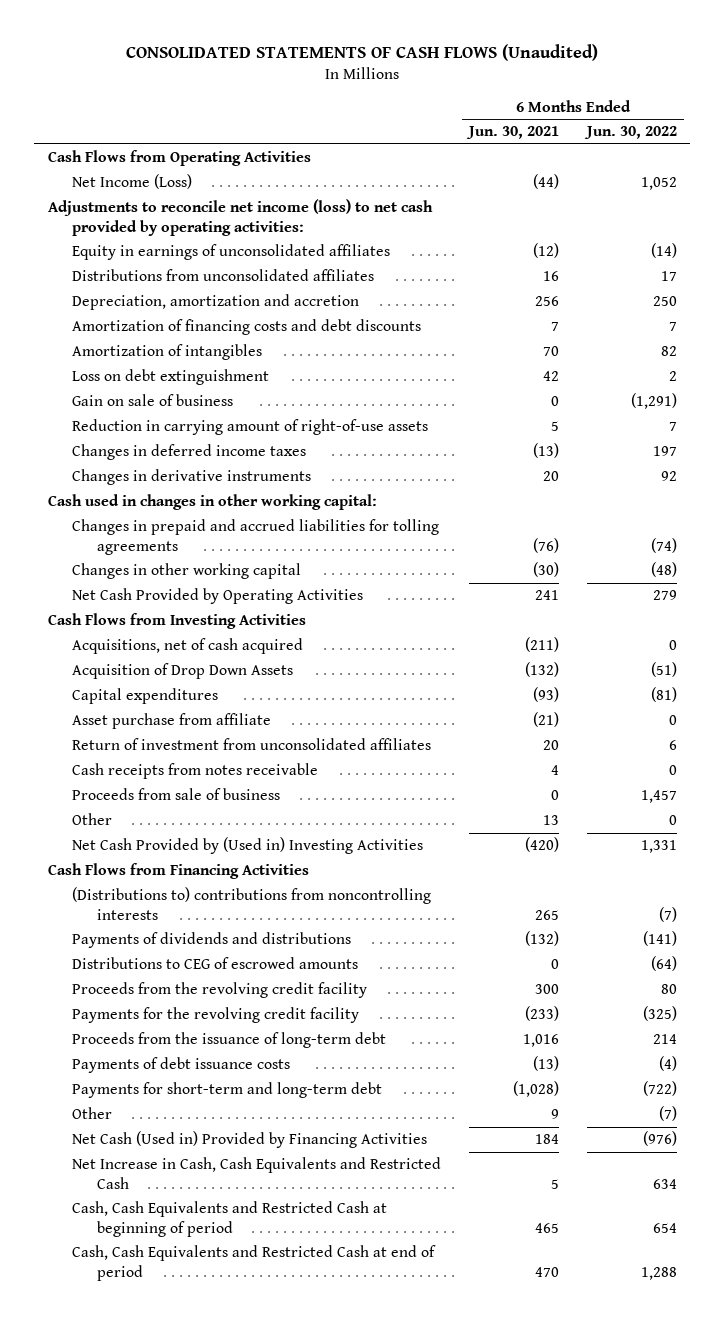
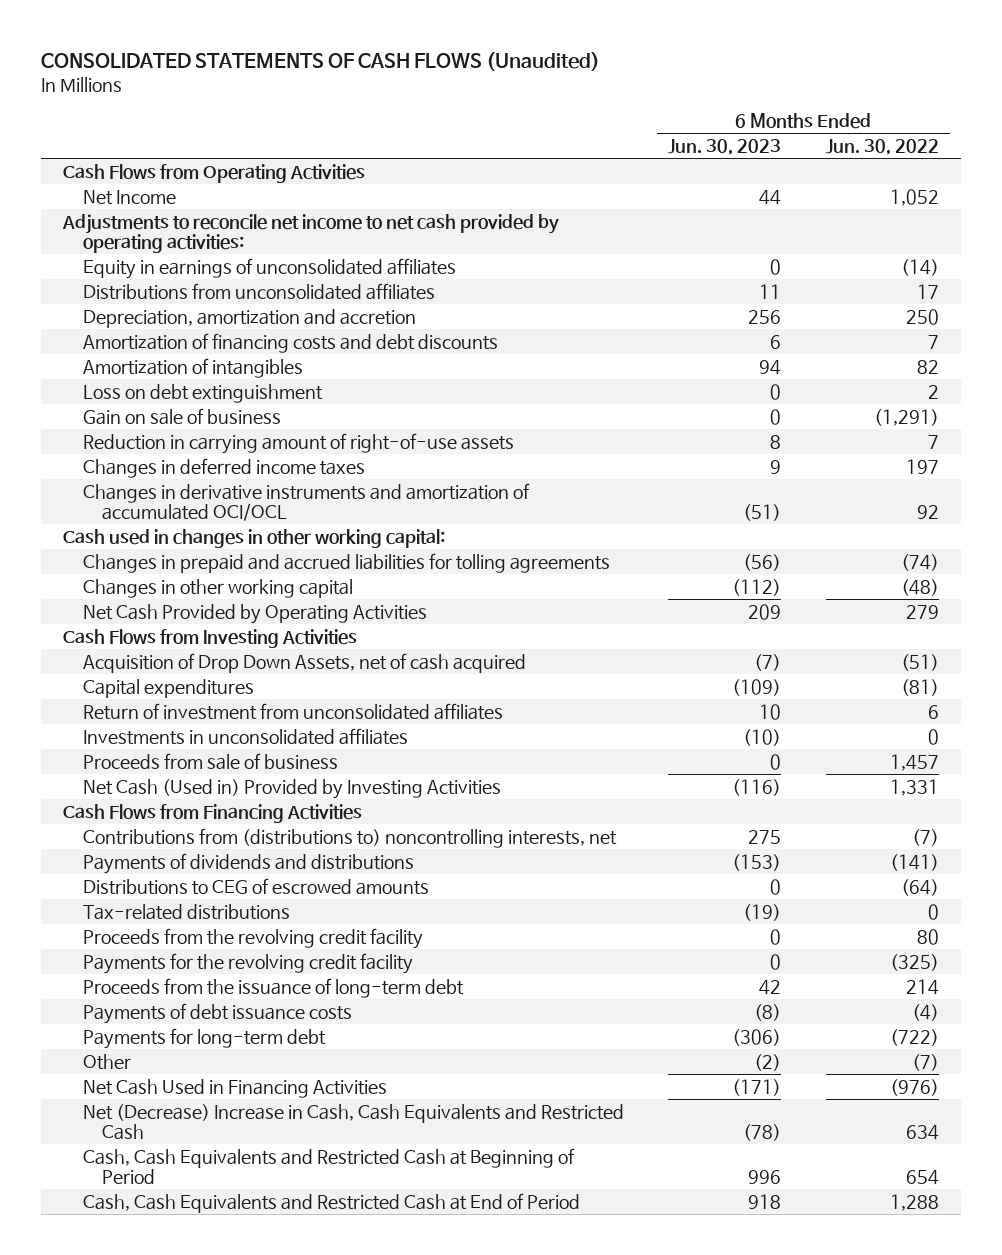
- | 6 Months Ended Jun. 30, 2021 | 6 Months Ended Jun. 30, 2022
+ | 6 Months Ended Jun. 30, 2023 | 6 Months Ended Jun. 30, 2022
- Net Income (Loss) | (44) | 1,052
- Adjustments to reconcile net income (loss) to net cash provided by operating activities:
+ Net Income | 44 | 1,052
+ Adjustments to reconcile net income to net cash provided by operating activities:
- Changes in derivative instruments | 20 | 92
+ Changes in derivative instruments and amortization of accumulated OCI/OCL | (51) | 92
- Acquisitions, net of cash acquired | (211) | 0
- Acquisition of Drop Down Assets | (132) | (51)
+ Acquisition of Drop Down Assets, net of cash acquired | (7) | (51)
- Asset purchase from affiliate | (21) | 0
- Cash receipts from notes receivable | 4 | 0
+ Investments in unconsolidated affiliates | (10) | 0
- Other | 13 | 0
- Net Cash Provided by (Used in) Investing Activities | (420) | 1,331
+ Net Cash (Used in) Provided by Investing Activities | (116) | 1,331
- (Distributions to) contributions from noncontrolling interests | 265 | (7)
+ Contributions from (distributions to) noncontrolling interests, net | 275 | (7)
+ Tax-related distributions | (19) | 0
- Payments for short-term and long-term debt | (1,028) | (722)
+ Payments for long-term debt | (306) | (722)
- Net Cash (Used in) Provided by Financing Activities | 184 | (976)
- Net Increase in Cash, Cash Equivalents and Restricted Cash | 5 | 634
- Cash, Cash Equivalents and Restricted Cash at beginning of period | 465 | 654
- Cash, Cash Equivalents and Restricted Cash at end of period | 470 | 1,288
+ Net Cash Used in Financing Activities | (171) | (976)
+ Net (Decrease) Increase in Cash, Cash Equivalents and Restricted Cash | (78) | 634
+ Cash, Cash Equivalents and Restricted Cash at Beginning of Period | 996 | 654
+ Cash, Cash Equivalents and Restricted Cash at End of Period | 918 | 1,288

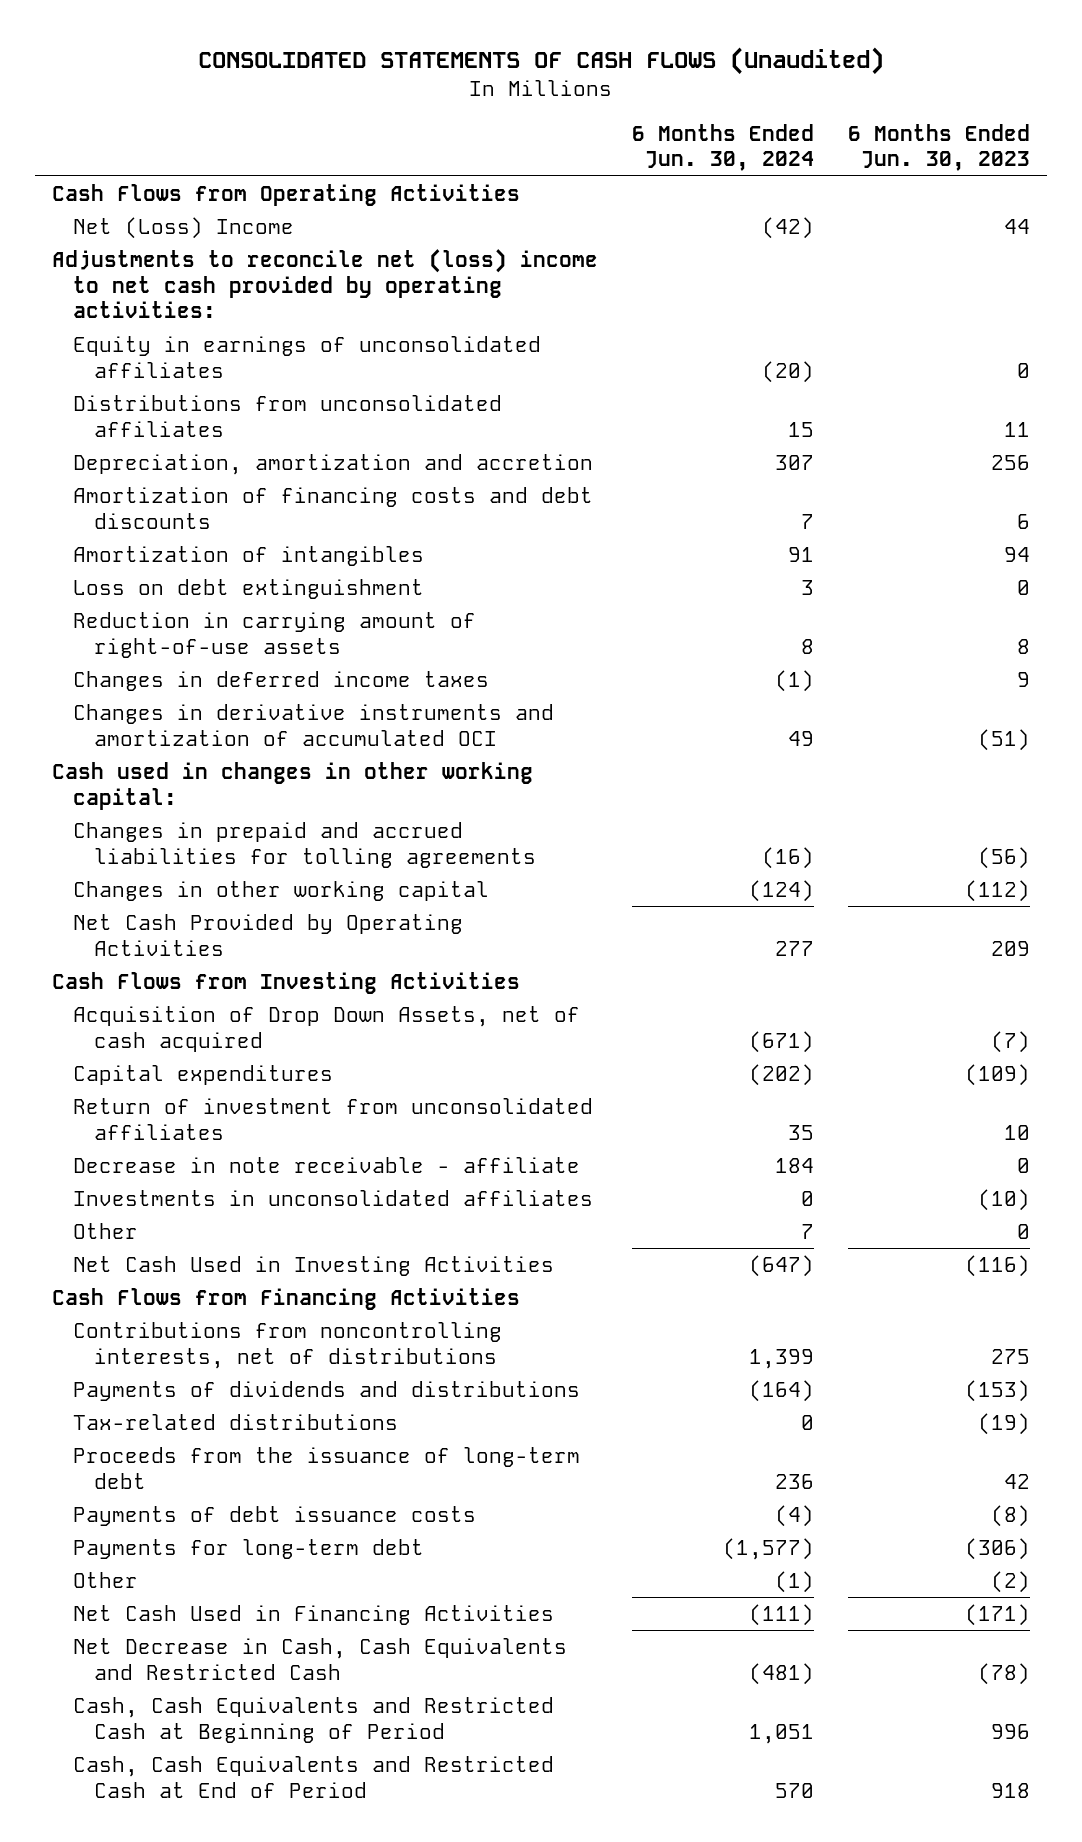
- | 6 Months Ended Jun. 30, 2023 | 6 Months Ended Jun. 30, 2022
+ | 6 Months Ended Jun. 30, 2024 | 6 Months Ended Jun. 30, 2023
- Net Income | 44 | 1,052
- Adjustments to reconcile net income to net cash provided by operating activities:
+ Net (Loss) Income | (42) | 44
+ Adjustments to reconcile net (loss) income to net cash provided by operating activities:
- Gain on sale of business | 0 | (1,291)
- Changes in derivative instruments and amortization of accumulated OCI/OCL | (51) | 92
+ Changes in derivative instruments and amortization of accumulated OCI | 49 | (51)
+ Decrease in note receivable - affiliate | 184 | 0
- Proceeds from sale of business | 0 | 1,457
- Net Cash (Used in) Provided by Investing Activities | (116) | 1,331
+ Other | 7 | 0
+ Net Cash Used in Investing Activities | (647) | (116)
- Contributions from (distributions to) noncontrolling interests, net | 275 | (7)
+ Contributions from noncontrolling interests, net of distributions | 1,399 | 275
- Distributions to CEG of escrowed amounts | 0 | (64)
- Proceeds from the revolving credit facility | 0 | 80
- Payments for the revolving credit facility | 0 | (325)
- Net (Decrease) Increase in Cash, Cash Equivalents and Restricted Cash | (78) | 634
+ Net Decrease in Cash, Cash Equivalents and Restricted Cash | (481) | (78)

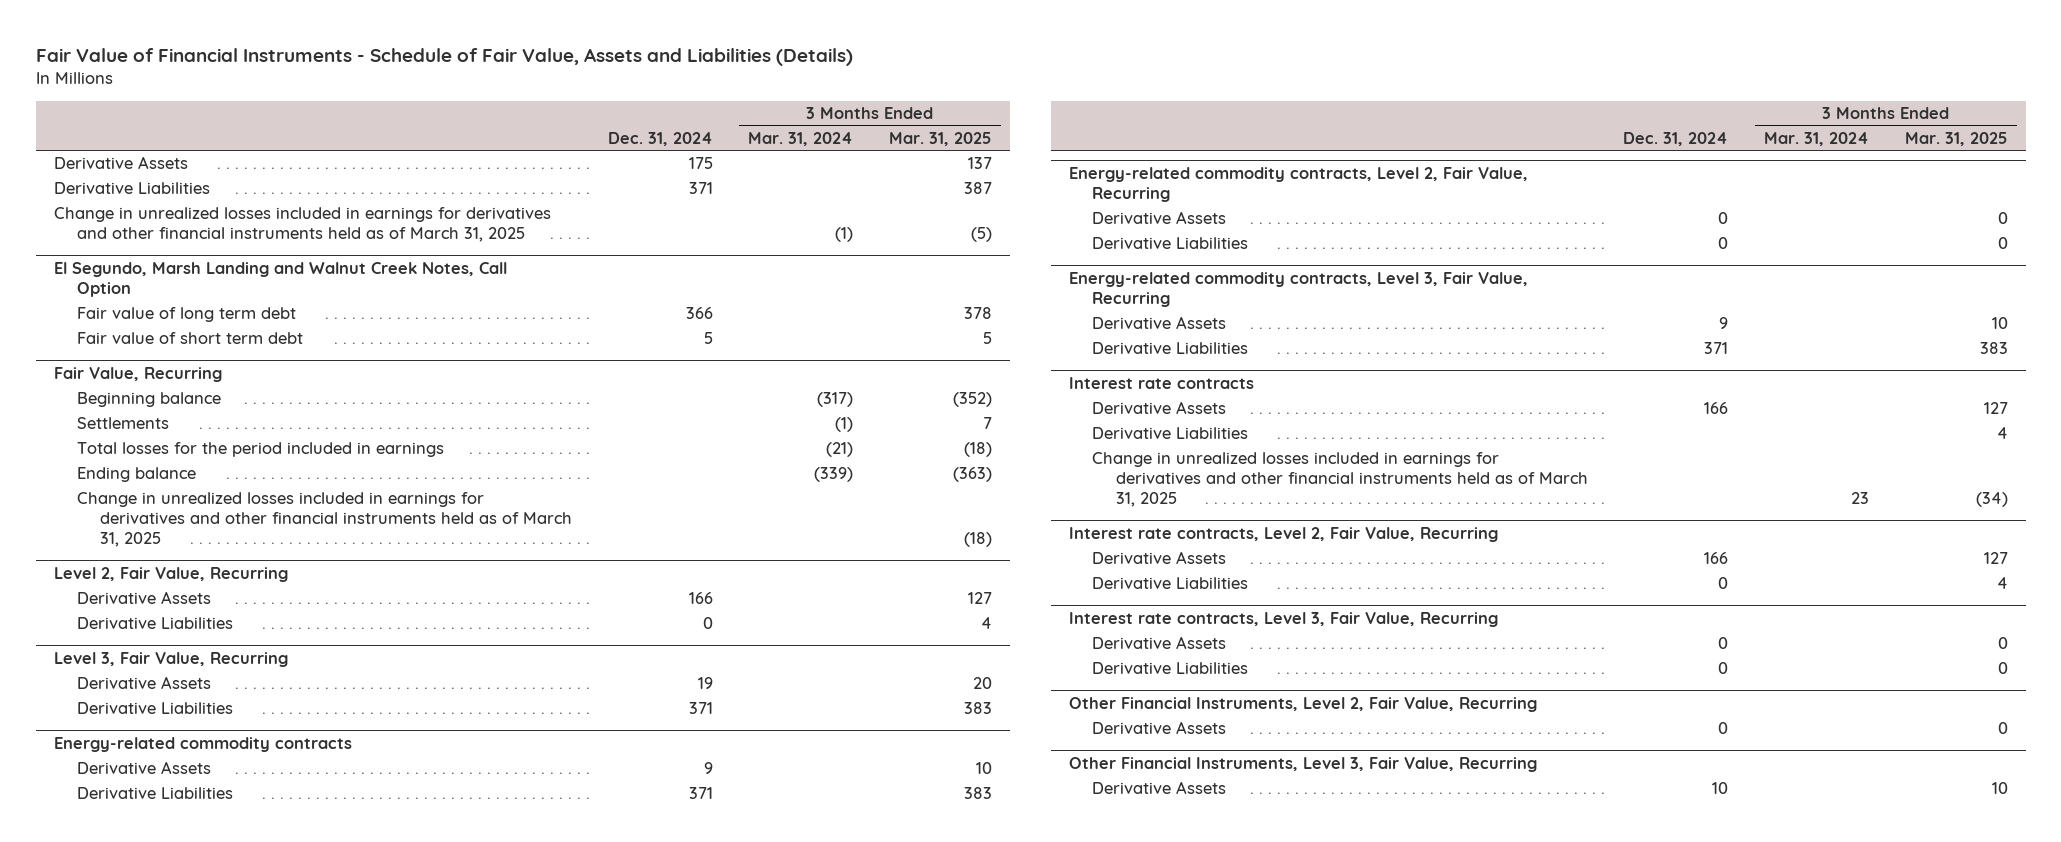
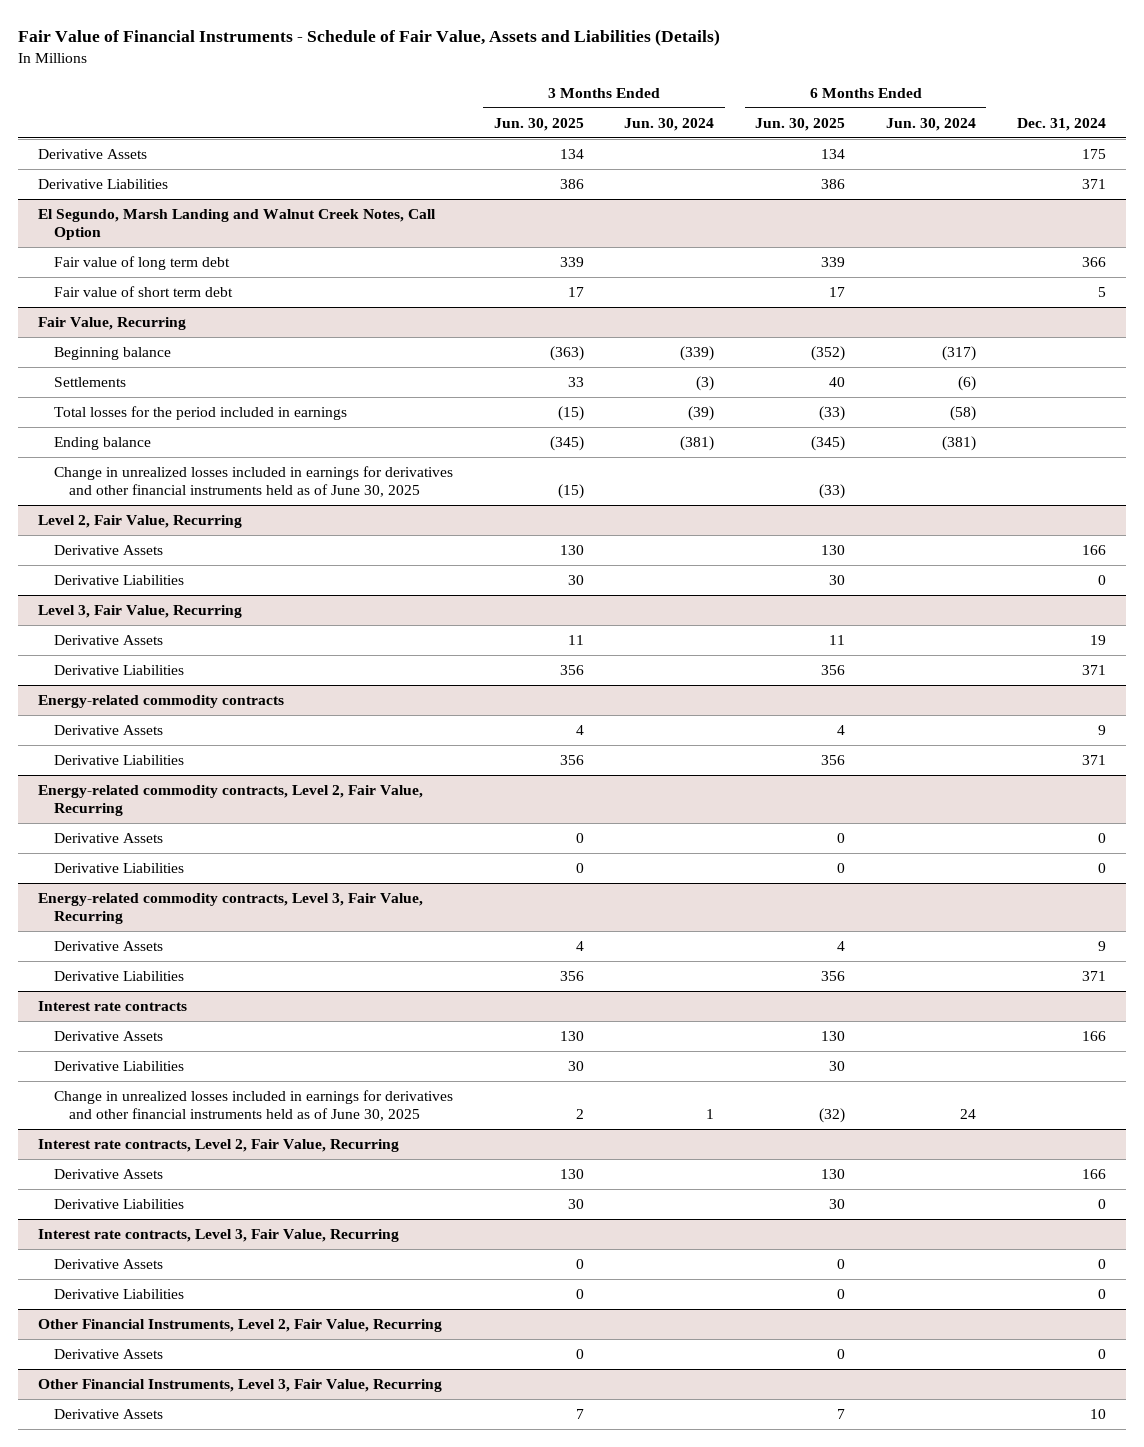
- | Dec. 31, 2024 | 3 Months Ended Mar. 31, 2024 | 3 Months Ended Mar. 31, 2025
+ | 3 Months Ended Jun. 30, 2025 | 3 Months Ended Jun. 30, 2024 | 6 Months Ended Jun. 30, 2025 | 6 Months Ended Jun. 30, 2024 | Dec. 31, 2024
- Change in unrealized losses included in earnings for derivatives and other financial instruments held as of March 31, 2025 | | (1) | (5)
@ Fair Value, Recurring
- Change in unrealized losses included in earnings for derivatives and other financial instruments held as of March 31, 2025 | | | (18)
+ Change in unrealized losses included in earnings for derivatives and other financial instruments held as of June 30, 2025 | (15) | | (33) | |
@ Interest rate contracts
- Change in unrealized losses included in earnings for derivatives and other financial instruments held as of March 31, 2025 | | 23 | (34)
+ Change in unrealized losses included in earnings for derivatives and other financial instruments held as of June 30, 2025 | 2 | 1 | (32) | 24 |

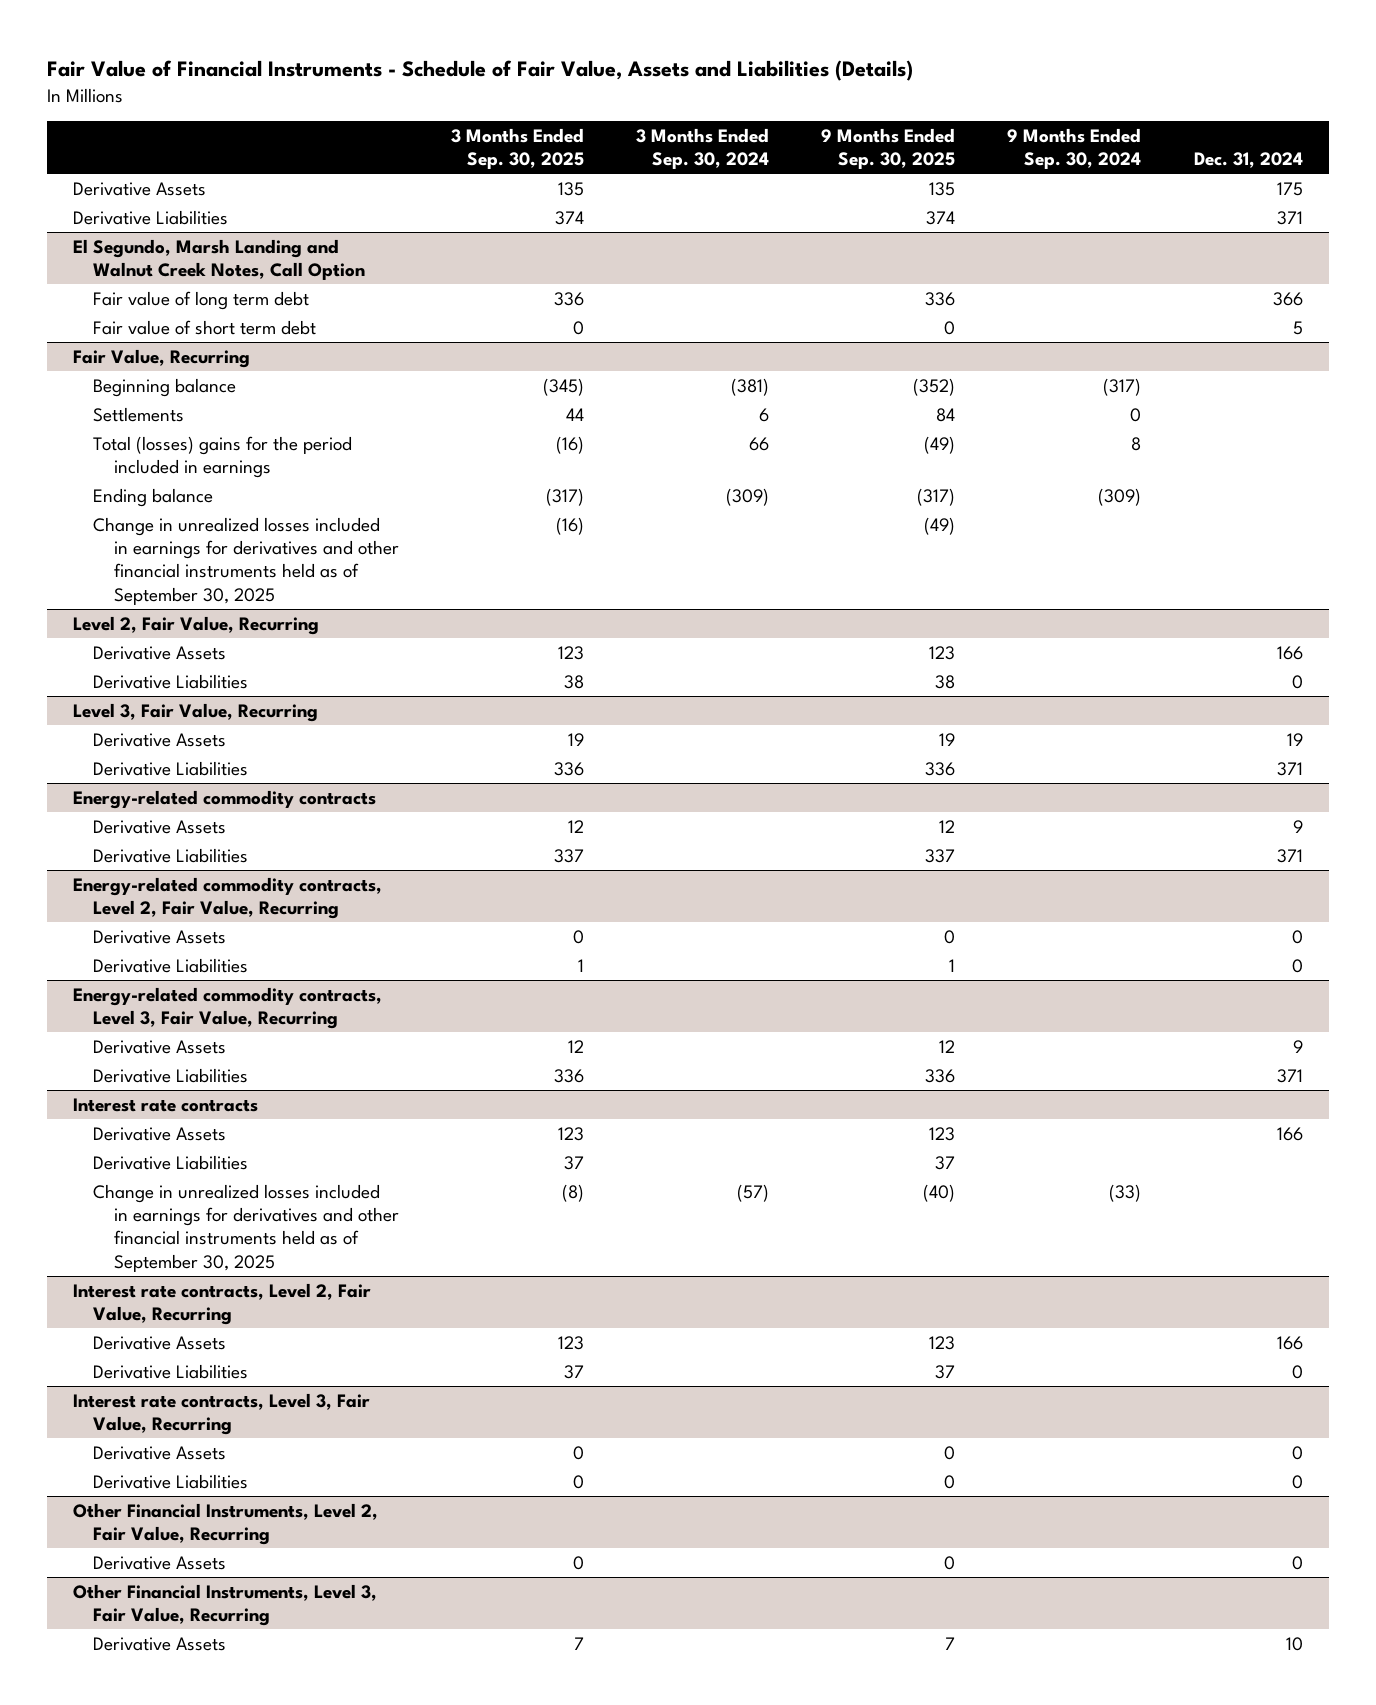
- | 3 Months Ended Jun. 30, 2025 | 3 Months Ended Jun. 30, 2024 | 6 Months Ended Jun. 30, 2025 | 6 Months Ended Jun. 30, 2024 | Dec. 31, 2024
+ | 3 Months Ended Sep. 30, 2025 | 3 Months Ended Sep. 30, 2024 | 9 Months Ended Sep. 30, 2025 | 9 Months Ended Sep. 30, 2024 | Dec. 31, 2024
@ Fair Value, Recurring
- Total losses for the period included in earnings | (15) | (39) | (33) | (58) |
+ Total (losses) gains for the period included in earnings | (16) | 66 | (49) | 8 |
- Change in unrealized losses included in earnings for derivatives and other financial instruments held as of June 30, 2025 | (15) | | (33) | |
+ Change in unrealized losses included in earnings for derivatives and other financial instruments held as of September 30, 2025 | (16) | | (49) | |
@ Interest rate contracts
- Change in unrealized losses included in earnings for derivatives and other financial instruments held as of June 30, 2025 | 2 | 1 | (32) | 24 |
+ Change in unrealized losses included in earnings for derivatives and other financial instruments held as of September 30, 2025 | (8) | (57) | (40) | (33) |

